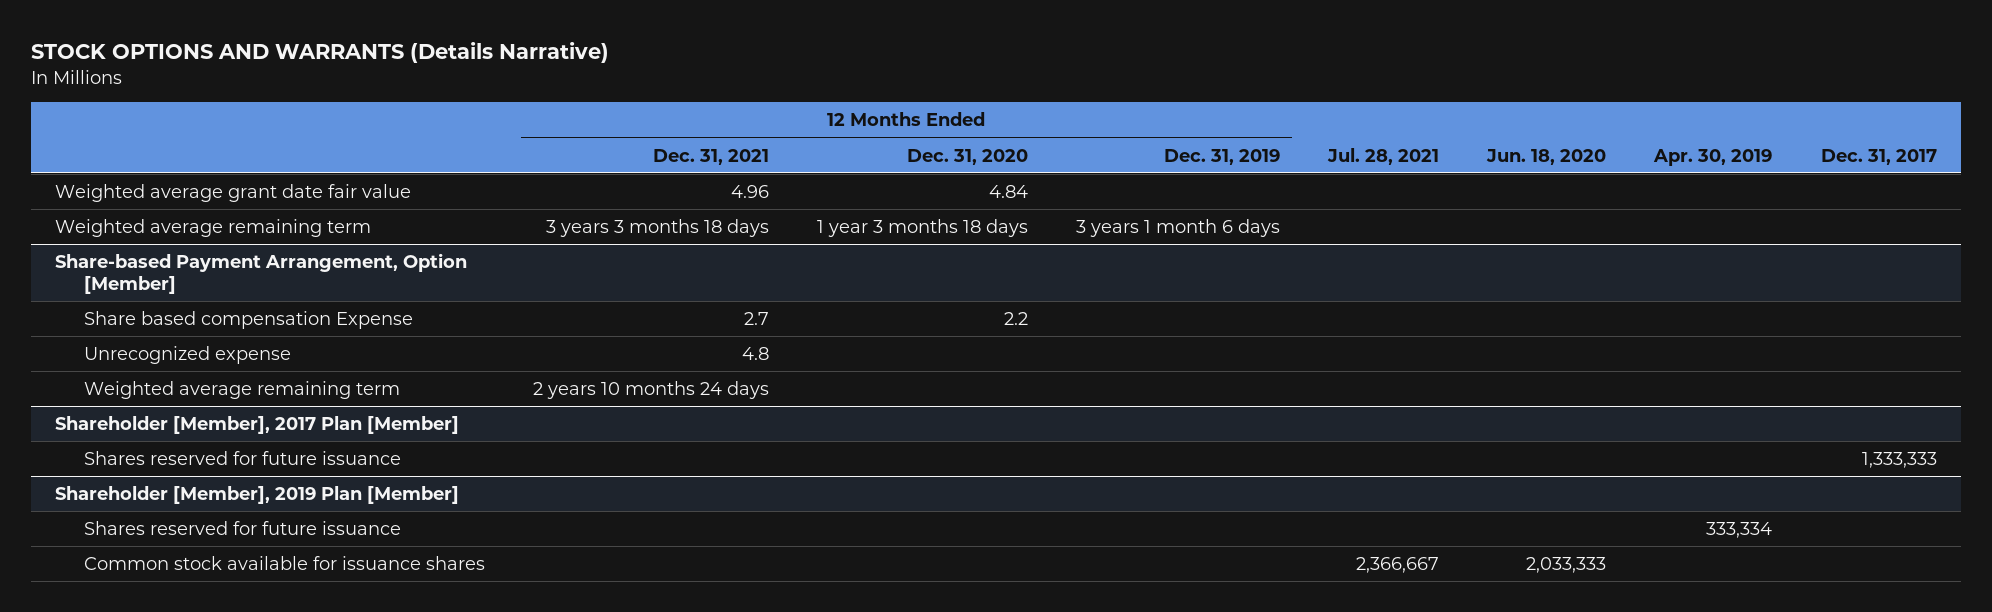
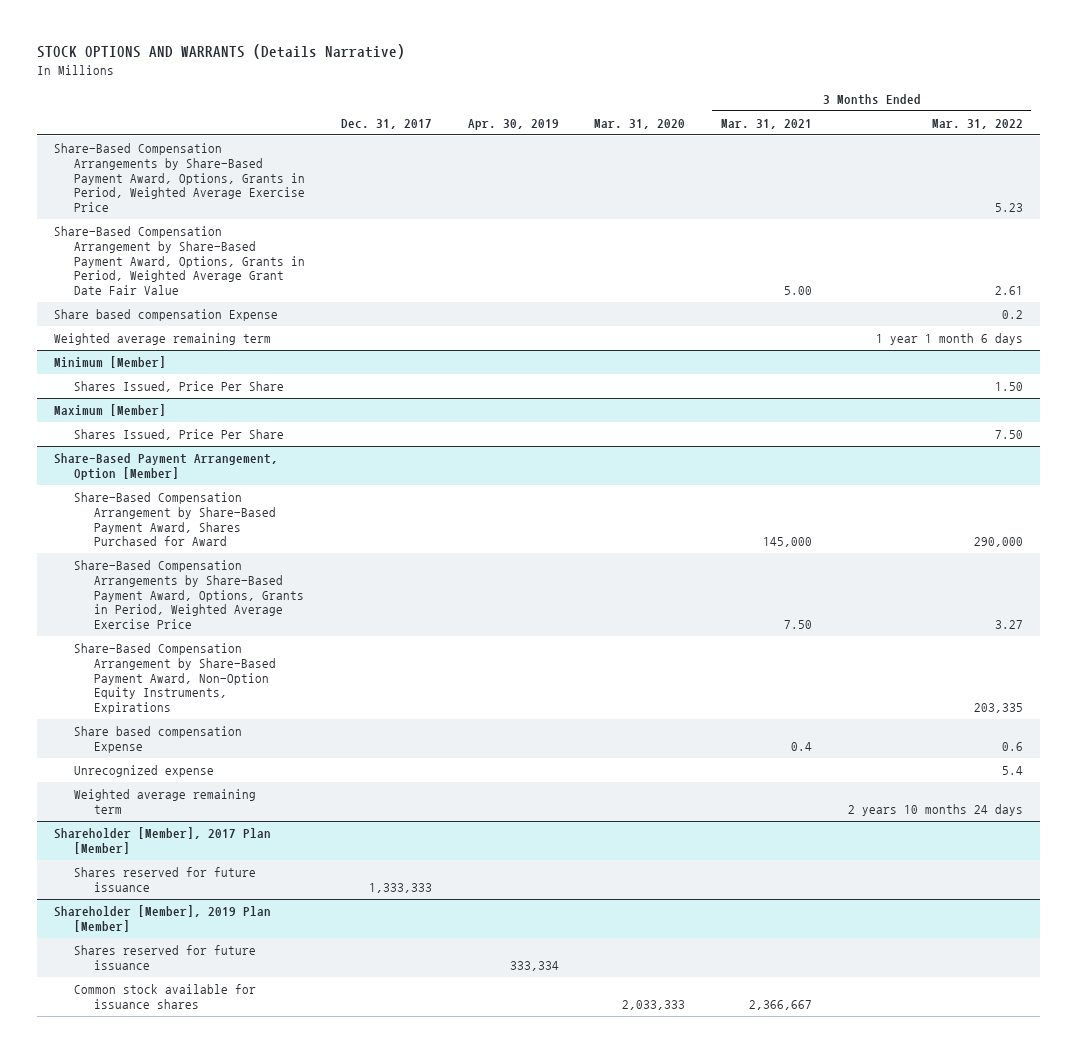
- | 12 Months Ended Dec. 31, 2021 | 12 Months Ended Dec. 31, 2020 | 12 Months Ended Dec. 31, 2019 | Jul. 28, 2021 | Jun. 18, 2020 | Apr. 30, 2019 | Dec. 31, 2017
+ | Dec. 31, 2017 | Apr. 30, 2019 | Mar. 31, 2020 | 3 Months Ended Mar. 31, 2021 | 3 Months Ended Mar. 31, 2022
- Weighted average grant date fair value | 4.96 | 4.84 | | | | |
+ Share-Based Compensation Arrangements by Share-Based Payment Award, Options, Grants in Period, Weighted Average Exercise Price | | | | | 5.23
+ Share-Based Compensation Arrangement by Share-Based Payment Award, Options, Grants in Period, Weighted Average Grant Date Fair Value | | | | 5.00 | 2.61
+ Share based compensation Expense | | | | | 0.2
- Share-based Payment Arrangement, Option [Member]
+ Minimum [Member]
+ Shares Issued, Price Per Share | | | | | 1.50
+ Maximum [Member]
+ Shares Issued, Price Per Share | | | | | 7.50
+ Share-Based Payment Arrangement, Option [Member]
+ Share-Based Compensation Arrangement by Share-Based Payment Award, Shares Purchased for Award | | | | 145,000 | 290,000
+ Share-Based Compensation Arrangements by Share-Based Payment Award, Options, Grants in Period, Weighted Average Exercise Price | | | | 7.50 | 3.27
+ Share-Based Compensation Arrangement by Share-Based Payment Award, Non-Option Equity Instruments, Expirations | | | | | 203,335

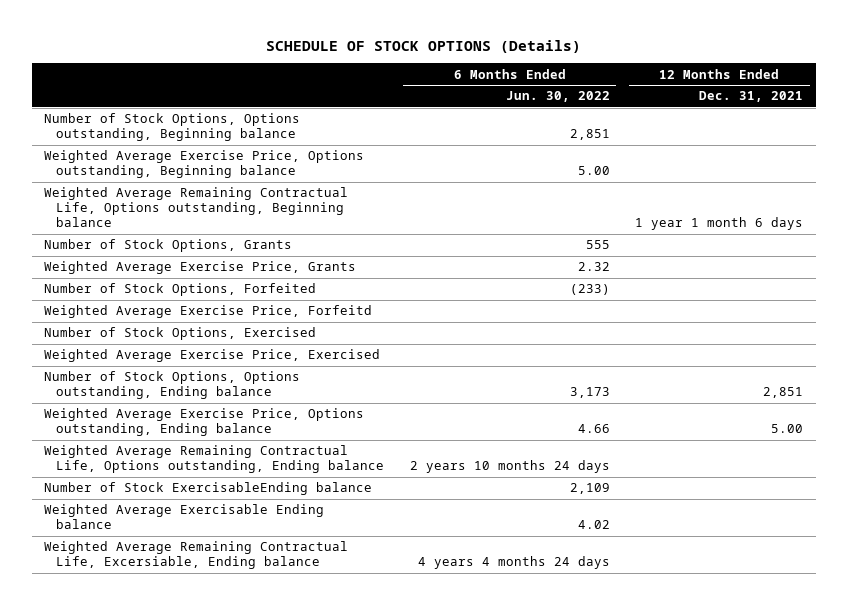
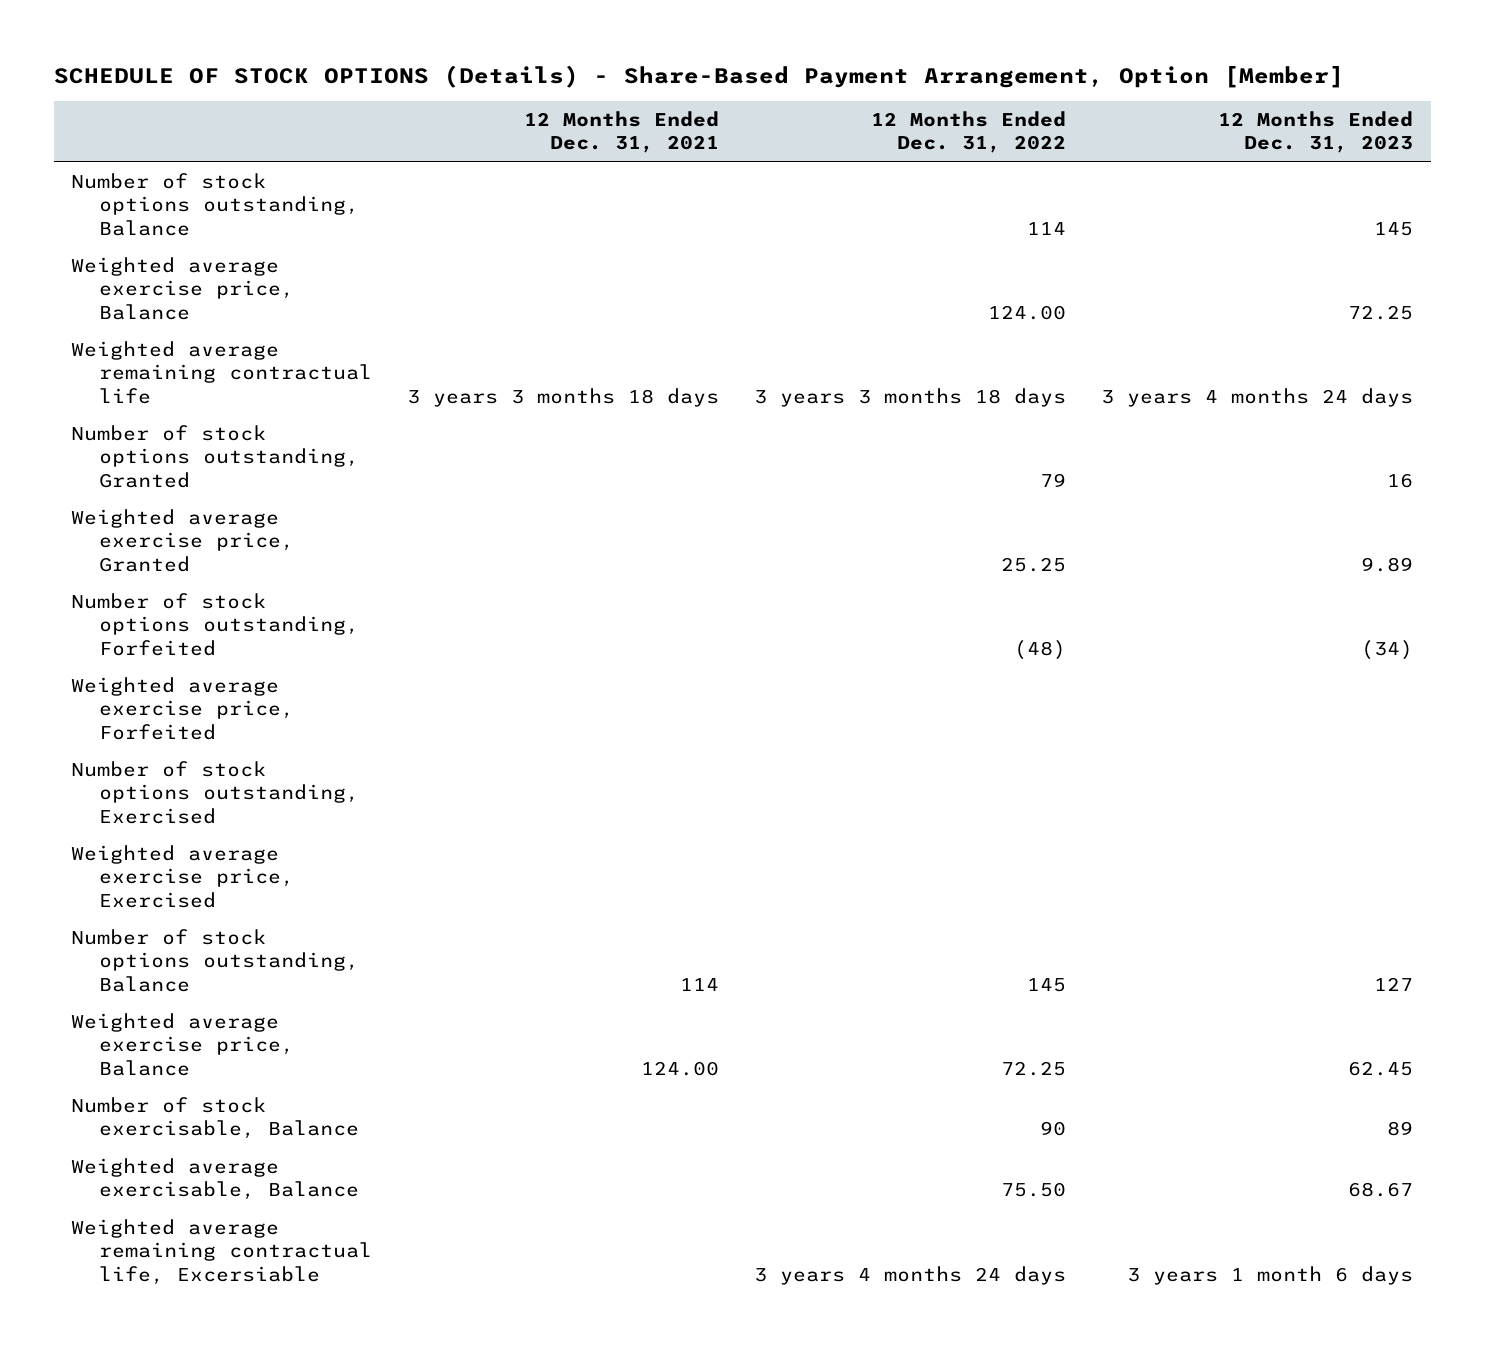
- SCHEDULE OF STOCK OPTIONS (Details)
+ SCHEDULE OF STOCK OPTIONS (Details) - Share-Based Payment Arrangement, Option [Member]
- | 6 Months Ended Jun. 30, 2022 | 12 Months Ended Dec. 31, 2021
+ | 12 Months Ended Dec. 31, 2021 | 12 Months Ended Dec. 31, 2022 | 12 Months Ended Dec. 31, 2023
- Number of Stock Options, Options outstanding, Beginning balance | 2,851 |
- Weighted Average Exercise Price, Options outstanding, Beginning balance | 5.00 |
- Weighted Average Remaining Contractual Life, Options outstanding, Beginning balance | | 1 year 1 month 6 days
- Number of Stock Options, Grants | 555 |
- Weighted Average Exercise Price, Grants | 2.32 |
- Number of Stock Options, Forfeited | (233) |
- Weighted Average Exercise Price, Forfeitd
- Number of Stock Options, Exercised
- Weighted Average Exercise Price, Exercised
- Number of Stock Options, Options outstanding, Ending balance | 3,173 | 2,851
- Weighted Average Exercise Price, Options outstanding, Ending balance | 4.66 | 5.00
- Weighted Average Remaining Contractual Life, Options outstanding, Ending balance | 2 years 10 months 24 days |
- Number of Stock ExercisableEnding balance | 2,109 |
- Weighted Average Exercisable Ending balance | 4.02 |
- Weighted Average Remaining Contractual Life, Excersiable, Ending balance | 4 years 4 months 24 days |
+ Number of stock options outstanding, Balance | | 114 | 145
+ Weighted average exercise price, Balance | | 124.00 | 72.25
+ Weighted average remaining contractual life | 3 years 3 months 18 days | 3 years 3 months 18 days | 3 years 4 months 24 days
+ Number of stock options outstanding, Granted | | 79 | 16
+ Weighted average exercise price, Granted | | 25.25 | 9.89
+ Number of stock options outstanding, Forfeited | | (48) | (34)
+ Weighted average exercise price, Forfeited
+ Number of stock options outstanding, Exercised
+ Weighted average exercise price, Exercised
+ Number of stock options outstanding, Balance | 114 | 145 | 127
+ Weighted average exercise price, Balance | 124.00 | 72.25 | 62.45
+ Number of stock exercisable, Balance | | 90 | 89
+ Weighted average exercisable, Balance | | 75.50 | 68.67
+ Weighted average remaining contractual life, Excersiable | | 3 years 4 months 24 days | 3 years 1 month 6 days

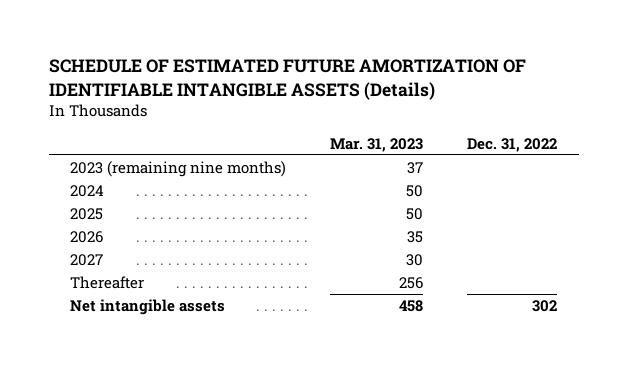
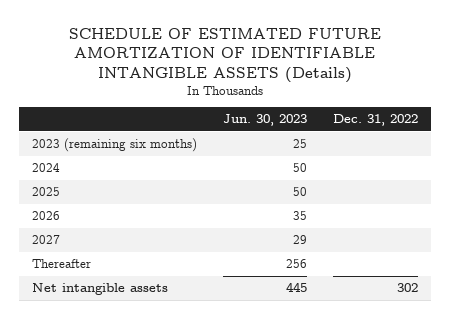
- | Mar. 31, 2023 | Dec. 31, 2022
+ | Jun. 30, 2023 | Dec. 31, 2022
- 2023 (remaining nine months) | 37 |
+ 2023 (remaining six months) | 25 |

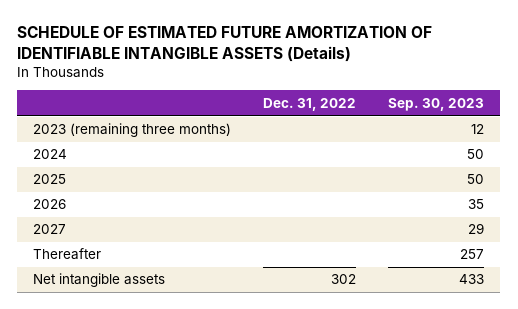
- | Jun. 30, 2023 | Dec. 31, 2022
+ | Dec. 31, 2022 | Sep. 30, 2023
- 2023 (remaining six months) | 25 |
+ 2023 (remaining three months) | | 12

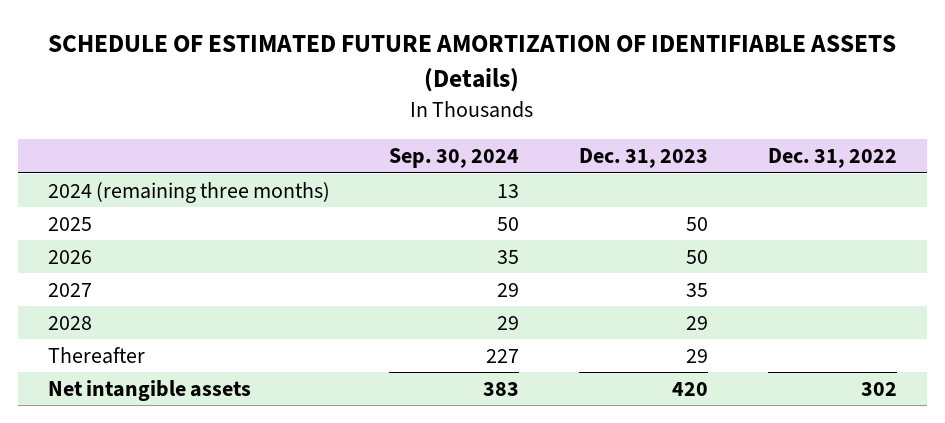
- SCHEDULE OF ESTIMATED FUTURE AMORTIZATION OF IDENTIFIABLE INTANGIBLE ASSETS (Details)
+ SCHEDULE OF ESTIMATED FUTURE AMORTIZATION OF IDENTIFIABLE ASSETS (Details)
- | Dec. 31, 2022 | Sep. 30, 2023
+ | Sep. 30, 2024 | Dec. 31, 2023 | Dec. 31, 2022
- 2023 (remaining three months) | | 12
- 2024 | | 50
+ 2024 (remaining three months) | 13 | |
+ 2028 | 29 | 29 |

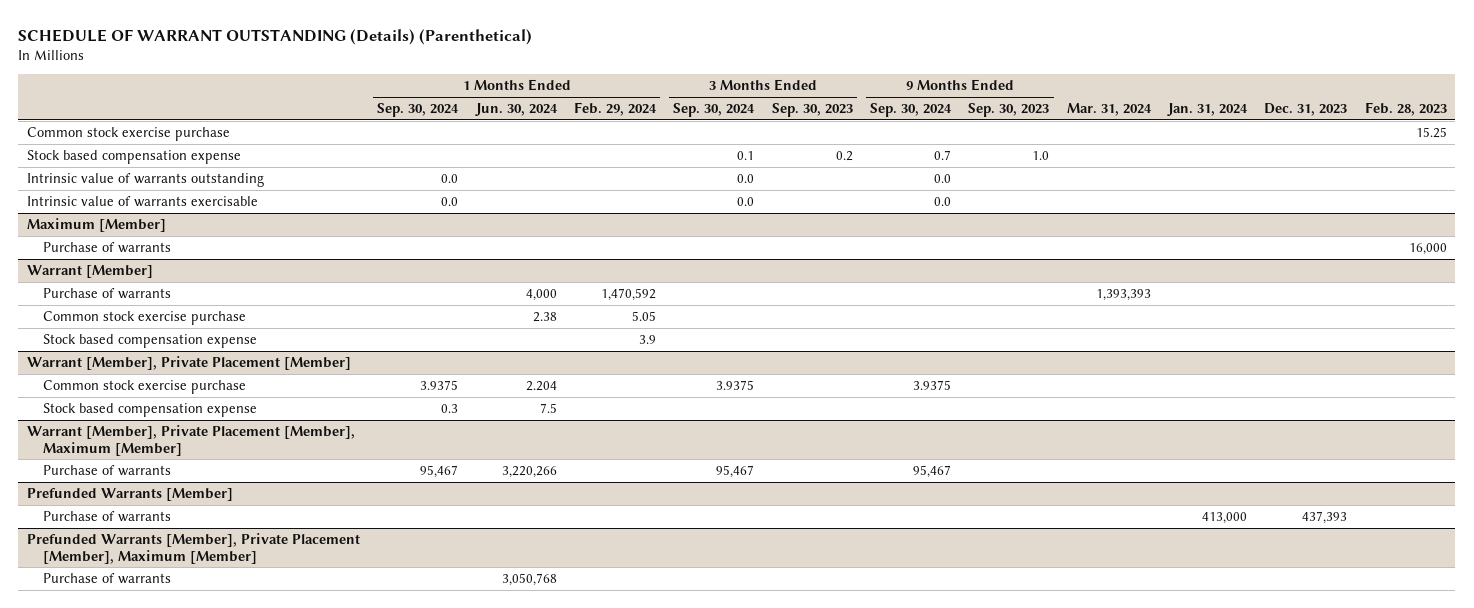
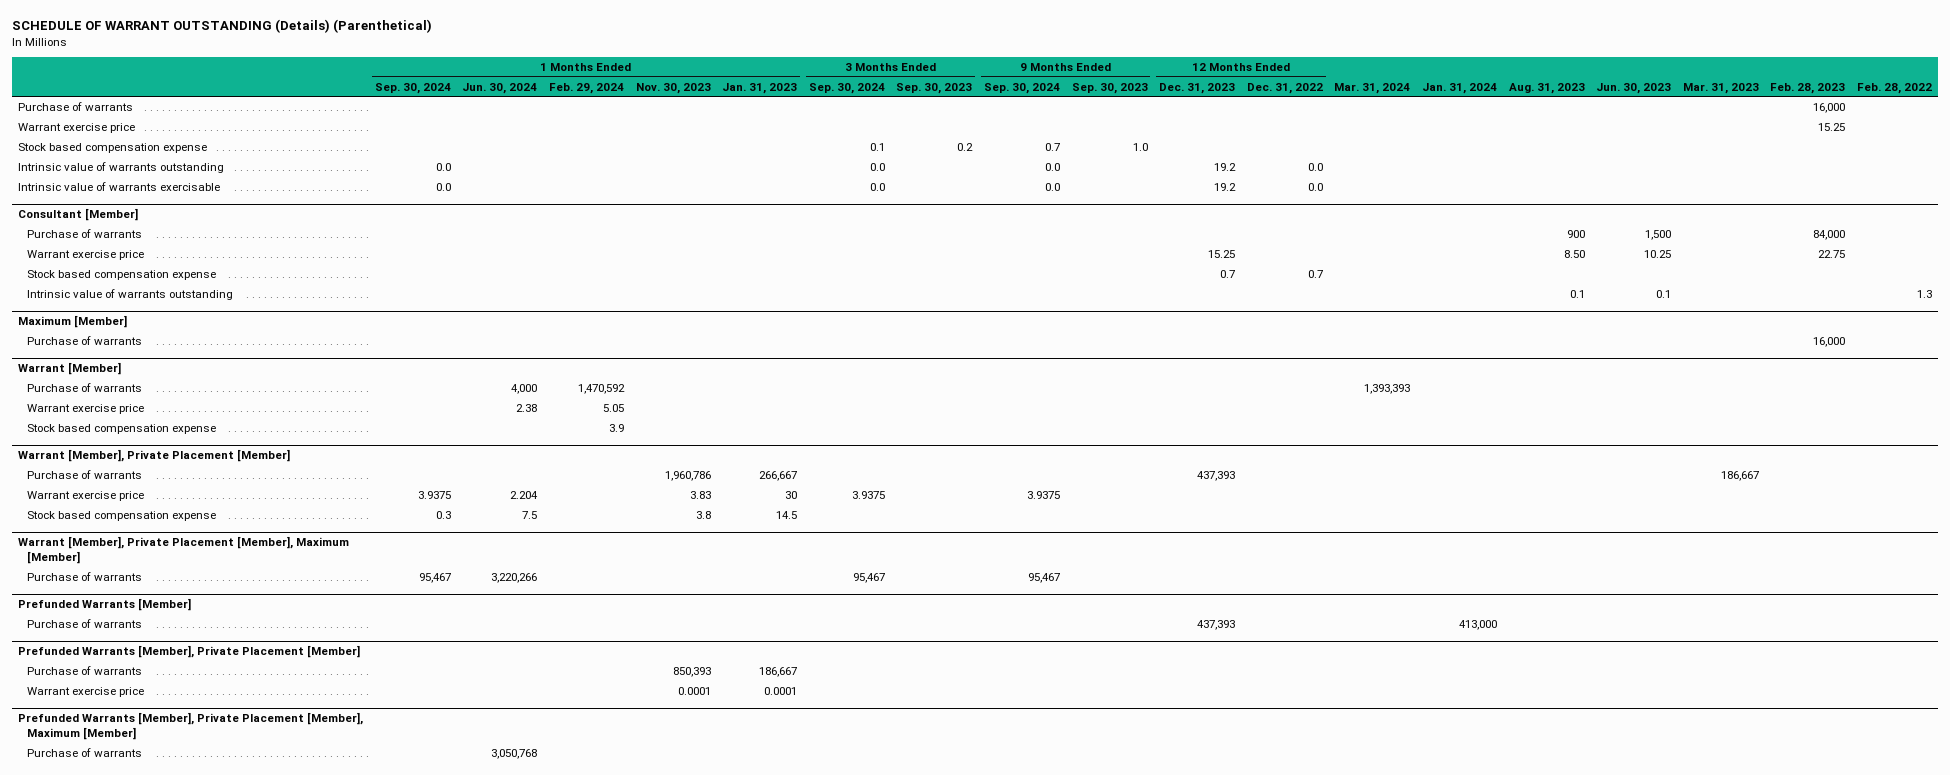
- | 1 Months Ended Sep. 30, 2024 | 1 Months Ended Jun. 30, 2024 | 1 Months Ended Feb. 29, 2024 | 3 Months Ended Sep. 30, 2024 | 3 Months Ended Sep. 30, 2023 | 9 Months Ended Sep. 30, 2024 | 9 Months Ended Sep. 30, 2023 | Mar. 31, 2024 | Jan. 31, 2024 | Dec. 31, 2023 | Feb. 28, 2023
+ | 1 Months Ended Sep. 30, 2024 | 1 Months Ended Jun. 30, 2024 | 1 Months Ended Feb. 29, 2024 | 1 Months Ended Nov. 30, 2023 | 1 Months Ended Jan. 31, 2023 | 3 Months Ended Sep. 30, 2024 | 3 Months Ended Sep. 30, 2023 | 9 Months Ended Sep. 30, 2024 | 9 Months Ended Sep. 30, 2023 | 12 Months Ended Dec. 31, 2023 | 12 Months Ended Dec. 31, 2022 | Mar. 31, 2024 | Jan. 31, 2024 | Aug. 31, 2023 | Jun. 30, 2023 | Mar. 31, 2023 | Feb. 28, 2023 | Feb. 28, 2022
- Common stock exercise purchase | | | | | | | | | | | 15.25
+ Purchase of warrants | | | | | | | | | | | | | | | | | 16,000 |
+ Warrant exercise price | | | | | | | | | | | | | | | | | 15.25 |
+ Consultant [Member]
+ Purchase of warrants | | | | | | | | | | | | | | 900 | 1,500 | | 84,000 |
+ Warrant exercise price | | | | | | | | | | 15.25 | | | | 8.50 | 10.25 | | 22.75 |
+ Stock based compensation expense | | | | | | | | | | 0.7 | 0.7 | | | | | | |
+ Intrinsic value of warrants outstanding | | | | | | | | | | | | | | 0.1 | 0.1 | | | 1.3
@ Warrant [Member]
- Common stock exercise purchase | | 2.38 | 5.05 | | | | | | | |
+ Warrant exercise price | | 2.38 | 5.05 | | | | | | | | | | | | | | |
@ Warrant [Member], Private Placement [Member]
- Common stock exercise purchase | 3.9375 | 2.204 | | 3.9375 | | 3.9375 | | | | |
+ Purchase of warrants | | | | 1,960,786 | 266,667 | | | | | 437,393 | | | | | | 186,667 | |
+ Warrant exercise price | 3.9375 | 2.204 | | 3.83 | 30 | 3.9375 | | 3.9375 | | | | | | | | | |
+ Prefunded Warrants [Member], Private Placement [Member]
+ Purchase of warrants | | | | 850,393 | 186,667 | | | | | | | | | | | | |
+ Warrant exercise price | | | | 0.0001 | 0.0001 | | | | | | | | | | | | |

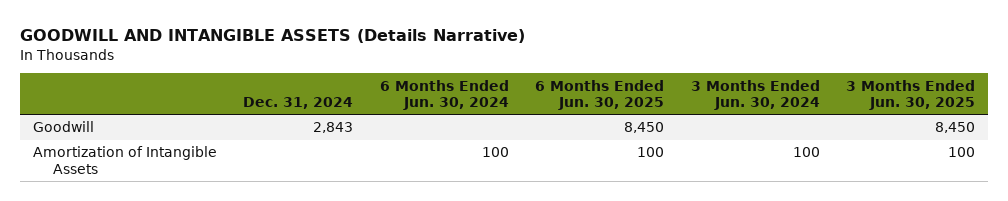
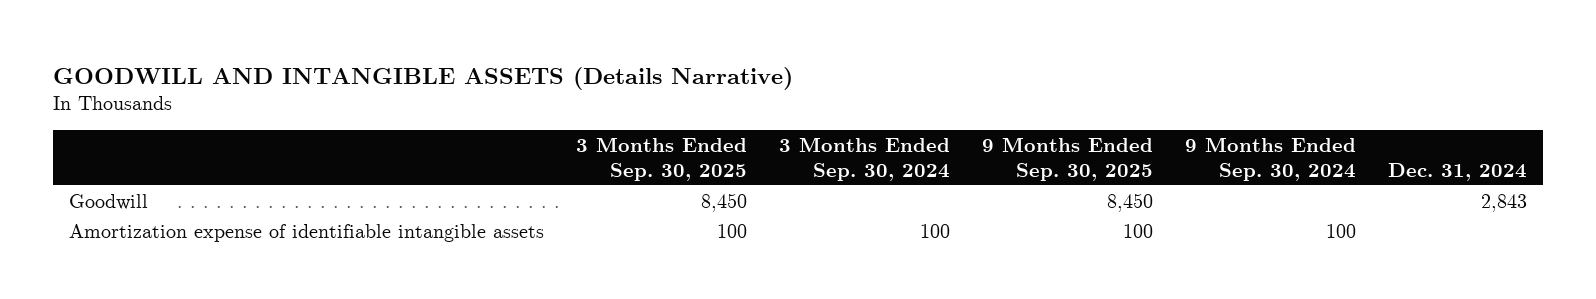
- | Dec. 31, 2024 | 6 Months Ended Jun. 30, 2024 | 6 Months Ended Jun. 30, 2025 | 3 Months Ended Jun. 30, 2024 | 3 Months Ended Jun. 30, 2025
+ | 3 Months Ended Sep. 30, 2025 | 3 Months Ended Sep. 30, 2024 | 9 Months Ended Sep. 30, 2025 | 9 Months Ended Sep. 30, 2024 | Dec. 31, 2024
- Amortization of Intangible Assets | | 100 | 100 | 100 | 100
+ Amortization expense of identifiable intangible assets | 100 | 100 | 100 | 100 |

